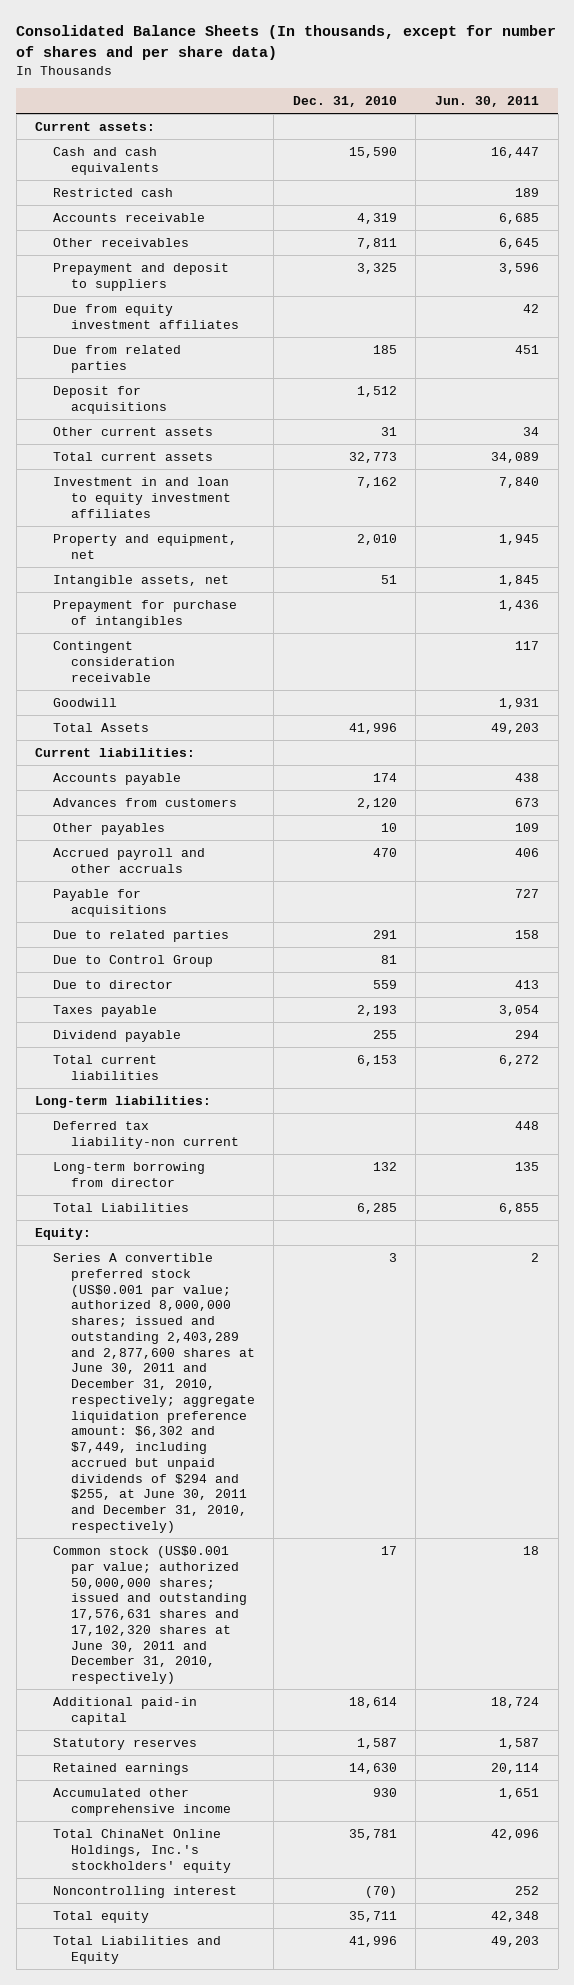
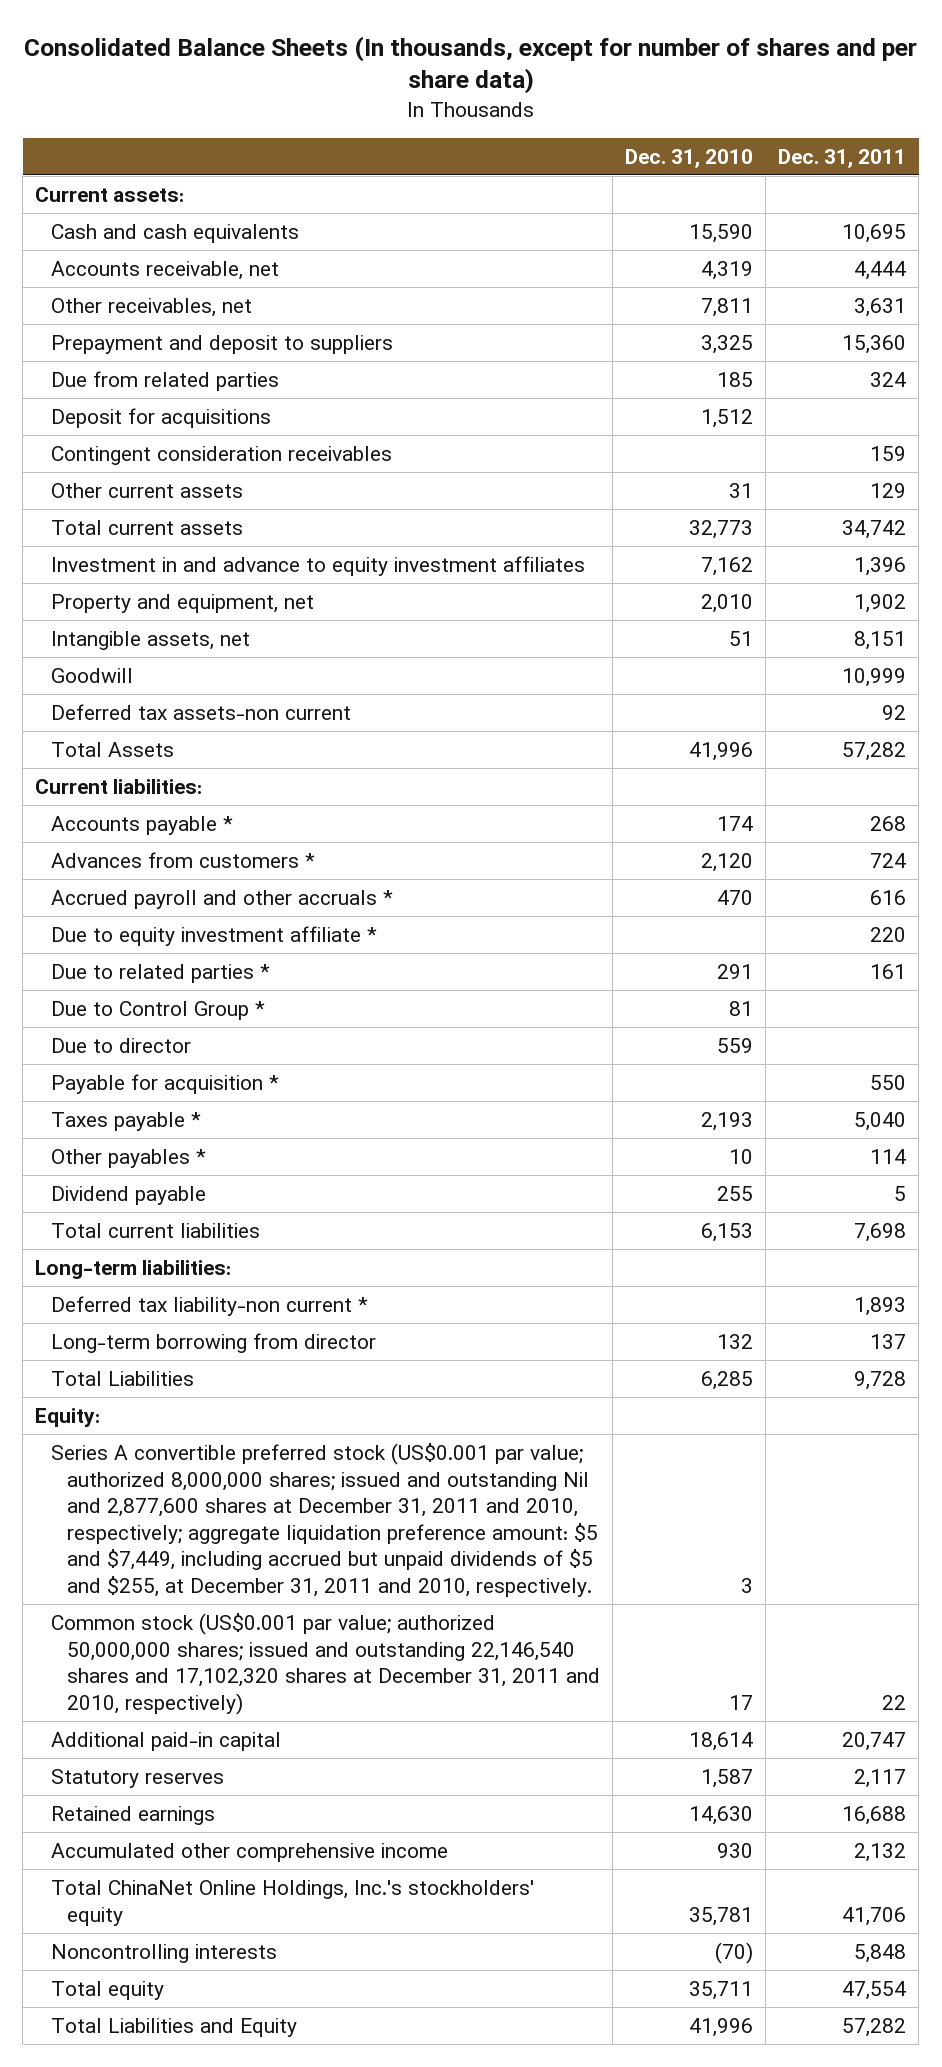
- | Dec. 31, 2010 | Jun. 30, 2011
+ | Dec. 31, 2010 | Dec. 31, 2011
- Restricted cash | | 189
- Accounts receivable | 4,319 | 6,685
- Other receivables | 7,811 | 6,645
+ Accounts receivable, net | 4,319 | 4,444
+ Other receivables, net | 7,811 | 3,631
- Due from equity investment affiliates | | 42
+ Contingent consideration receivables | | 159
- Investment in and loan to equity investment affiliates | 7,162 | 7,840
+ Investment in and advance to equity investment affiliates | 7,162 | 1,396
- Prepayment for purchase of intangibles | | 1,436
- Contingent consideration receivable | | 117
+ Deferred tax assets-non current | | 92
- Accounts payable | 174 | 438
- Advances from customers | 2,120 | 673
- Other payables | 10 | 109
- Accrued payroll and other accruals | 470 | 406
- Payable for acquisitions | | 727
- Due to related parties | 291 | 158
- Due to Control Group | 81 |
+ Accounts payable * | 174 | 268
+ Advances from customers * | 2,120 | 724
+ Accrued payroll and other accruals * | 470 | 616
+ Due to equity investment affiliate * | | 220
+ Due to related parties * | 291 | 161
+ Due to Control Group * | 81 |
- Taxes payable | 2,193 | 3,054
+ Payable for acquisition * | | 550
+ Taxes payable * | 2,193 | 5,040
+ Other payables * | 10 | 114
- Deferred tax liability-non current | | 448
+ Deferred tax liability-non current * | | 1,893
- Series A convertible preferred stock (US$0.001 par value; authorized 8,000,000 shares; issued and outstanding 2,403,289 and 2,877,600 shares at June 30, 2011 and December 31, 2010, respectively; aggregate liquidation preference amount: $6,302 and $7,449, including accrued but unpaid dividends of $294 and $255, at June 30, 2011 and December 31, 2010, respectively) | 3 | 2
- Common stock (US$0.001 par value; authorized 50,000,000 shares; issued and outstanding 17,576,631 shares and 17,102,320 shares at June 30, 2011 and December 31, 2010, respectively) | 17 | 18
+ Series A convertible preferred stock (US$0.001 par value; authorized 8,000,000 shares; issued and outstanding Nil and 2,877,600 shares at December 31, 2011 and 2010, respectively; aggregate liquidation preference amount: $5 and $7,449, including accrued but unpaid dividends of $5 and $255, at December 31, 2011 and 2010, respectively. | 3 |
+ Common stock (US$0.001 par value; authorized 50,000,000 shares; issued and outstanding 22,146,540 shares and 17,102,320 shares at December 31, 2011 and 2010, respectively) | 17 | 22
- Noncontrolling interest | (70) | 252
+ Noncontrolling interests | (70) | 5,848

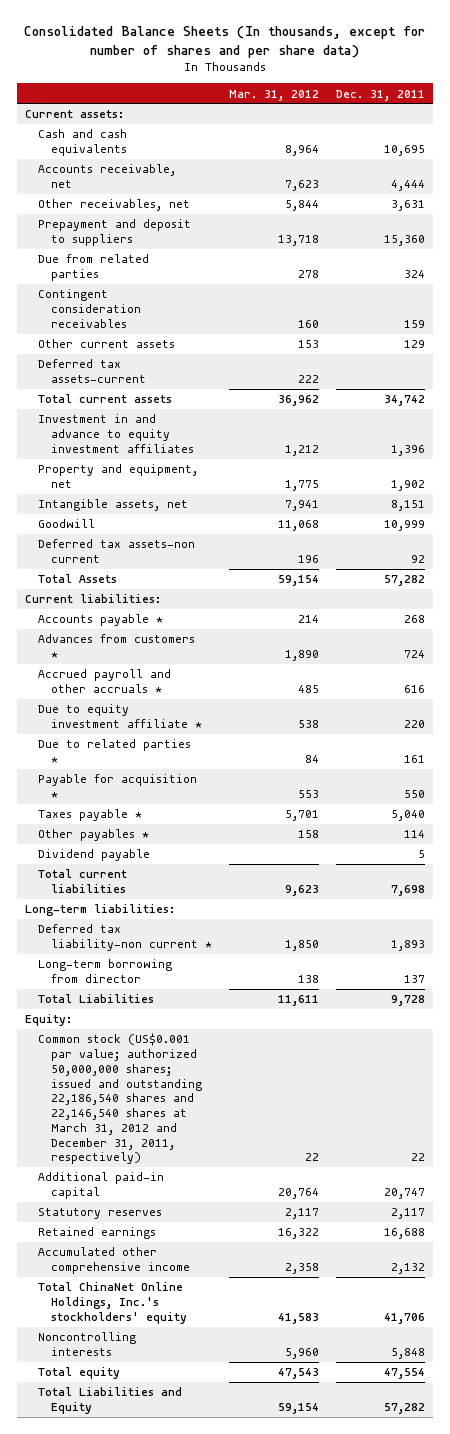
- | Dec. 31, 2010 | Dec. 31, 2011
+ | Mar. 31, 2012 | Dec. 31, 2011
- Deposit for acquisitions | 1,512 |
+ Deferred tax assets-current | 222 |
- Due to Control Group * | 81 |
- Due to director | 559 |
- Series A convertible preferred stock (US$0.001 par value; authorized 8,000,000 shares; issued and outstanding Nil and 2,877,600 shares at December 31, 2011 and 2010, respectively; aggregate liquidation preference amount: $5 and $7,449, including accrued but unpaid dividends of $5 and $255, at December 31, 2011 and 2010, respectively. | 3 |
- Common stock (US$0.001 par value; authorized 50,000,000 shares; issued and outstanding 22,146,540 shares and 17,102,320 shares at December 31, 2011 and 2010, respectively) | 17 | 22
+ Common stock (US$0.001 par value; authorized 50,000,000 shares; issued and outstanding 22,186,540 shares and 22,146,540 shares at March 31, 2012 and December 31, 2011, respectively) | 22 | 22

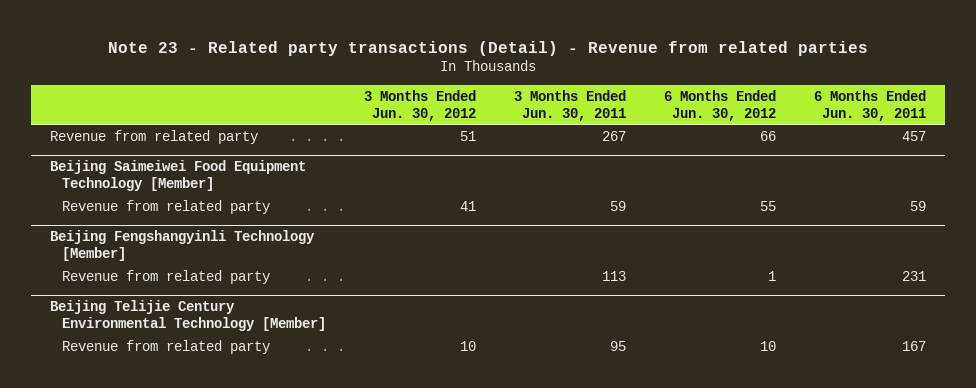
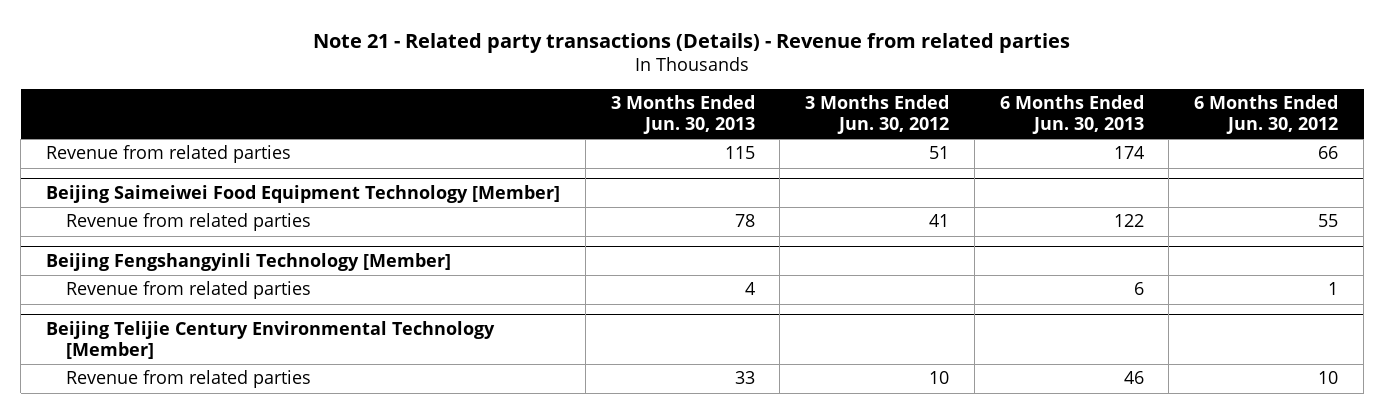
- Note 23 - Related party transactions (Detail) - Revenue from related parties
+ Note 21 - Related party transactions (Details) - Revenue from related parties
- | 3 Months Ended Jun. 30, 2012 | 3 Months Ended Jun. 30, 2011 | 6 Months Ended Jun. 30, 2012 | 6 Months Ended Jun. 30, 2011
+ | 3 Months Ended Jun. 30, 2013 | 3 Months Ended Jun. 30, 2012 | 6 Months Ended Jun. 30, 2013 | 6 Months Ended Jun. 30, 2012
- Revenue from related party | 51 | 267 | 66 | 457
+ Revenue from related parties | 115 | 51 | 174 | 66
@ Beijing Saimeiwei Food Equipment Technology [Member]
- Revenue from related party | 41 | 59 | 55 | 59
+ Revenue from related parties | 78 | 41 | 122 | 55
@ Beijing Fengshangyinli Technology [Member]
- Revenue from related party | | 113 | 1 | 231
+ Revenue from related parties | 4 | | 6 | 1
@ Beijing Telijie Century Environmental Technology [Member]
- Revenue from related party | 10 | 95 | 10 | 167
+ Revenue from related parties | 33 | 10 | 46 | 10

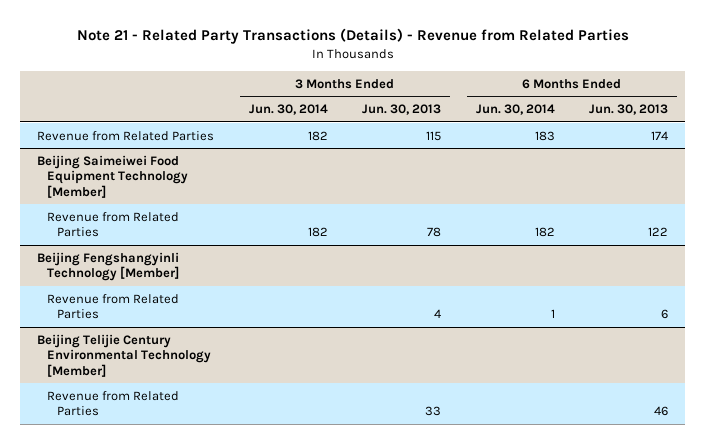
- Note 21 - Related party transactions (Details) - Revenue from related parties
+ Note 21 - Related Party Transactions (Details) - Revenue from Related Parties
- | 3 Months Ended Jun. 30, 2013 | 3 Months Ended Jun. 30, 2012 | 6 Months Ended Jun. 30, 2013 | 6 Months Ended Jun. 30, 2012
+ | 3 Months Ended Jun. 30, 2014 | 3 Months Ended Jun. 30, 2013 | 6 Months Ended Jun. 30, 2014 | 6 Months Ended Jun. 30, 2013
- Revenue from related parties | 115 | 51 | 174 | 66
+ Revenue from Related Parties | 182 | 115 | 183 | 174
@ Beijing Saimeiwei Food Equipment Technology [Member]
- Revenue from related parties | 78 | 41 | 122 | 55
+ Revenue from Related Parties | 182 | 78 | 182 | 122
@ Beijing Fengshangyinli Technology [Member]
- Revenue from related parties | 4 | | 6 | 1
+ Revenue from Related Parties | | 4 | 1 | 6
@ Beijing Telijie Century Environmental Technology [Member]
- Revenue from related parties | 33 | 10 | 46 | 10
+ Revenue from Related Parties | | 33 | | 46

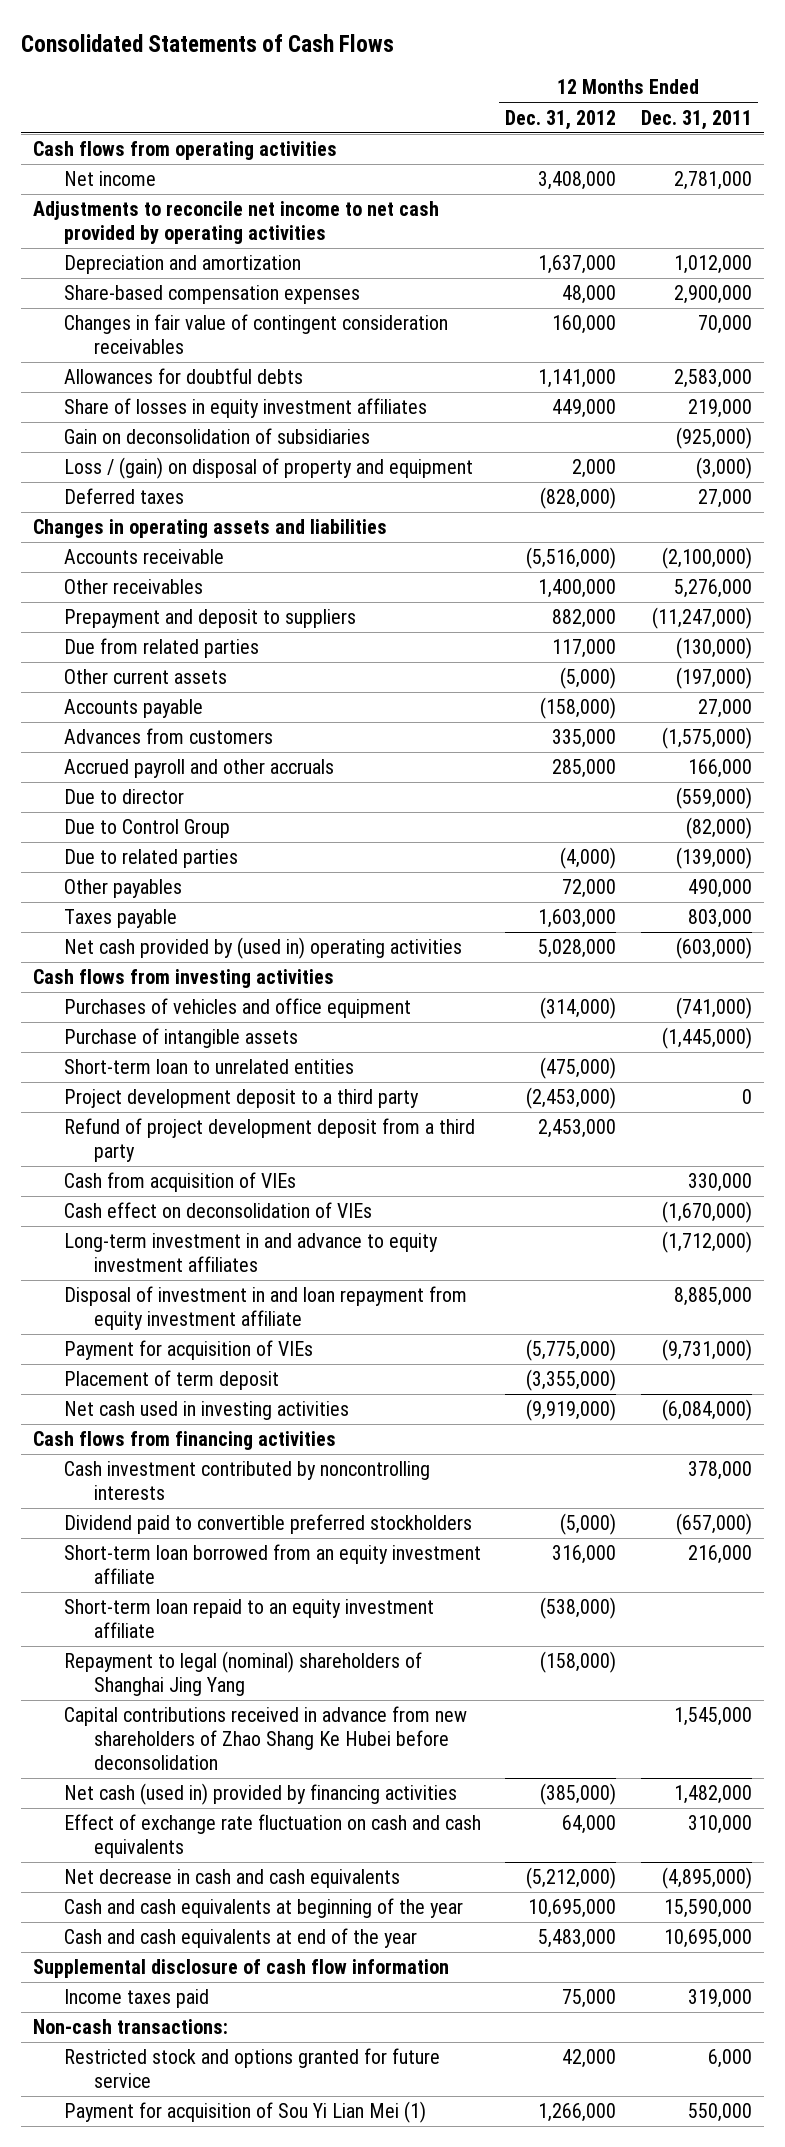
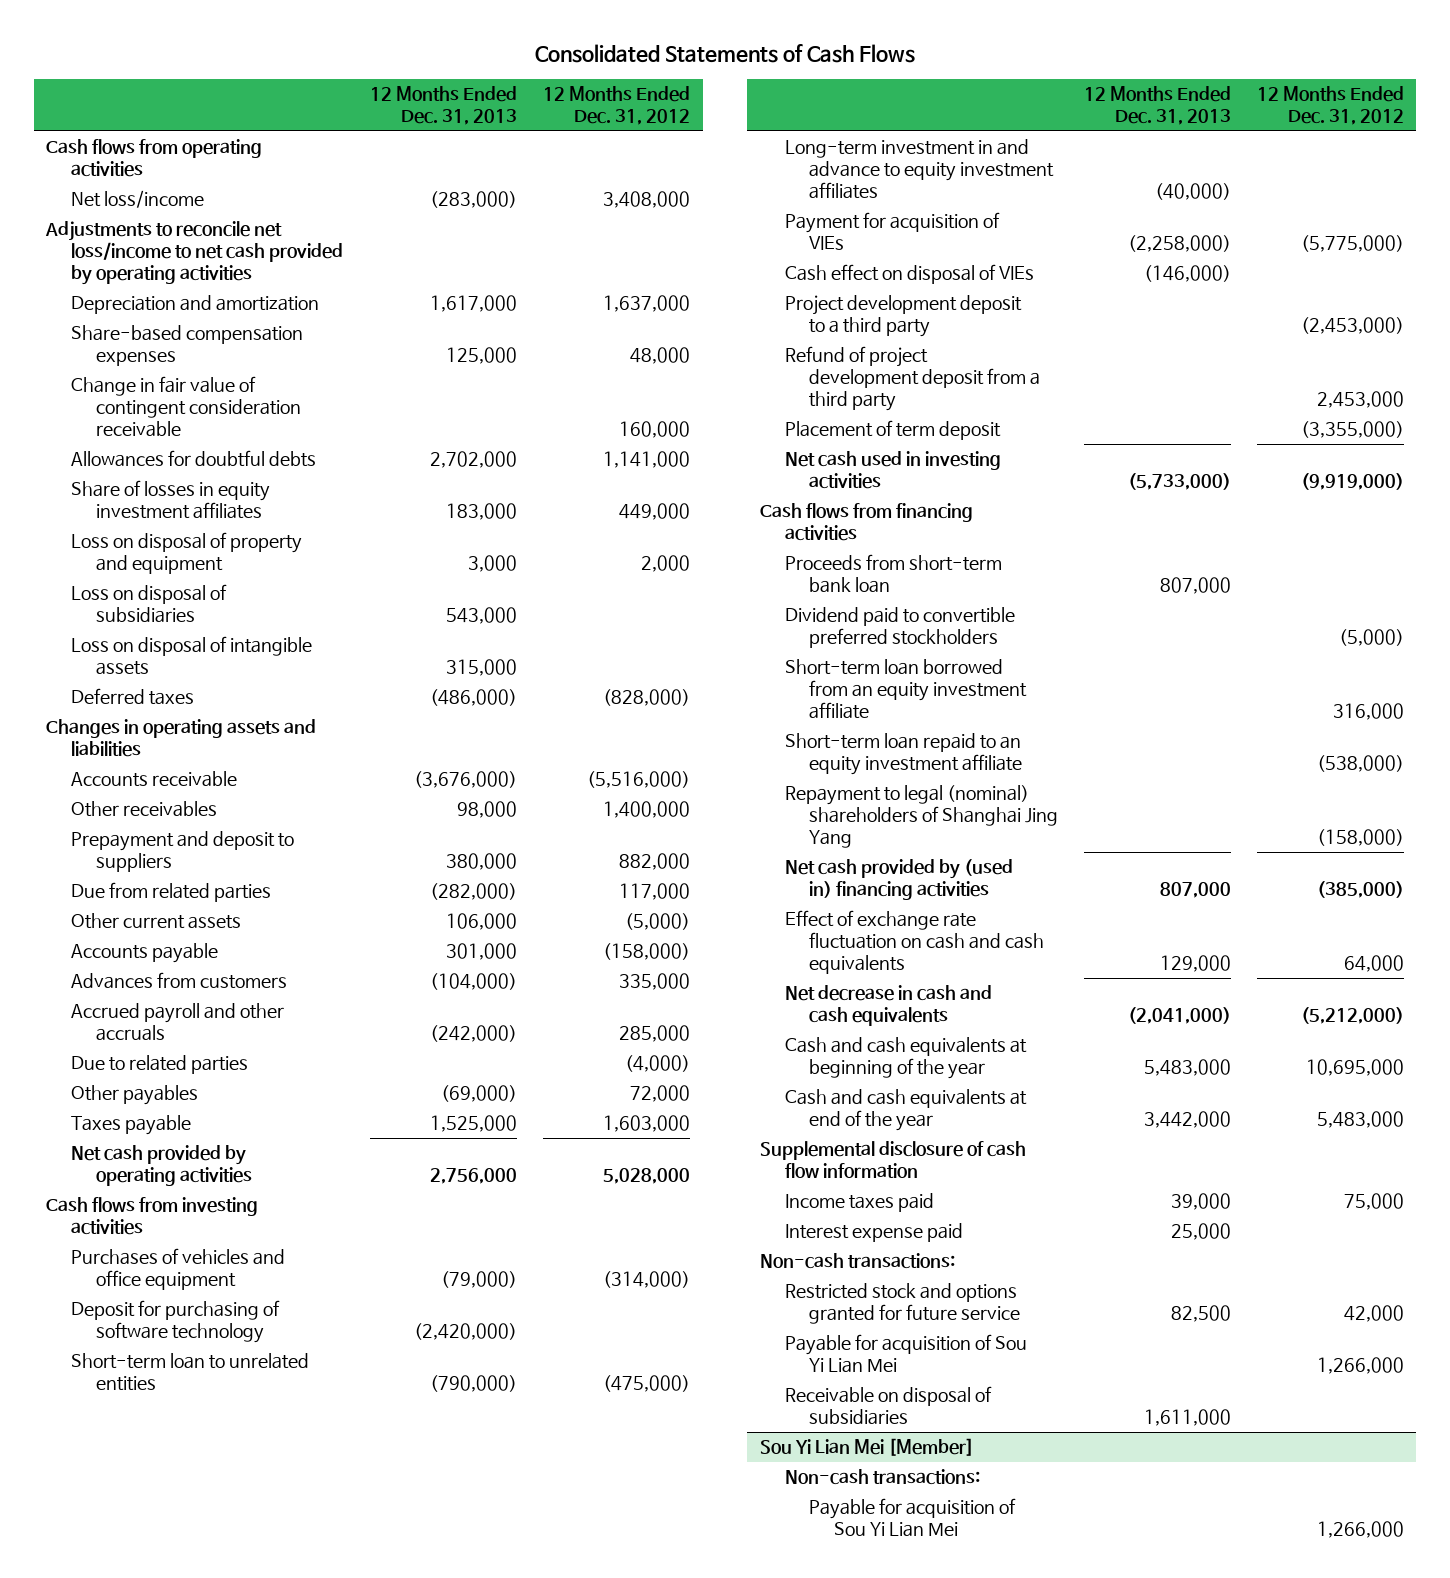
- | 12 Months Ended Dec. 31, 2012 | 12 Months Ended Dec. 31, 2011
+ | 12 Months Ended Dec. 31, 2013 | 12 Months Ended Dec. 31, 2012
- Net income | 3,408,000 | 2,781,000
- Adjustments to reconcile net income to net cash provided by operating activities
+ Net loss/income | (283,000) | 3,408,000
+ Adjustments to reconcile net loss/income to net cash provided by operating activities
- Changes in fair value of contingent consideration receivables | 160,000 | 70,000
+ Change in fair value of contingent consideration receivable | | 160,000
- Gain on deconsolidation of subsidiaries | | (925,000)
- Loss / (gain) on disposal of property and equipment | 2,000 | (3,000)
+ Loss on disposal of property and equipment | 3,000 | 2,000
+ Loss on disposal of subsidiaries | 543,000 |
+ Loss on disposal of intangible assets | 315,000 |
- Due to director | | (559,000)
- Due to Control Group | | (82,000)
- Net cash provided by (used in) operating activities | 5,028,000 | (603,000)
+ Net cash provided by operating activities | 2,756,000 | 5,028,000
- Purchase of intangible assets | | (1,445,000)
+ Deposit for purchasing of software technology | (2,420,000) |
- Cash from acquisition of VIEs | | 330,000
- Cash effect on deconsolidation of VIEs | | (1,670,000)
- Disposal of investment in and loan repayment from equity investment affiliate | | 8,885,000
+ Cash effect on disposal of VIEs | (146,000) |
moved down: Project development deposit to a third party | | (2,453,000)
moved down: Refund of project development deposit from a third party | | 2,453,000
- Cash investment contributed by noncontrolling interests | | 378,000
+ Proceeds from short-term bank loan | 807,000 |
- Capital contributions received in advance from new shareholders of Zhao Shang Ke Hubei before deconsolidation | | 1,545,000
- Net cash (used in) provided by financing activities | (385,000) | 1,482,000
+ Net cash provided by (used in) financing activities | 807,000 | (385,000)
+ Interest expense paid | 25,000 |
- Payment for acquisition of Sou Yi Lian Mei (1) | 1,266,000 | 550,000
+ Payable for acquisition of Sou Yi Lian Mei | | 1,266,000
+ Receivable on disposal of subsidiaries | 1,611,000 |
+ Sou Yi Lian Mei [Member]
+ Non-cash transactions:
+ Payable for acquisition of Sou Yi Lian Mei | | 1,266,000

